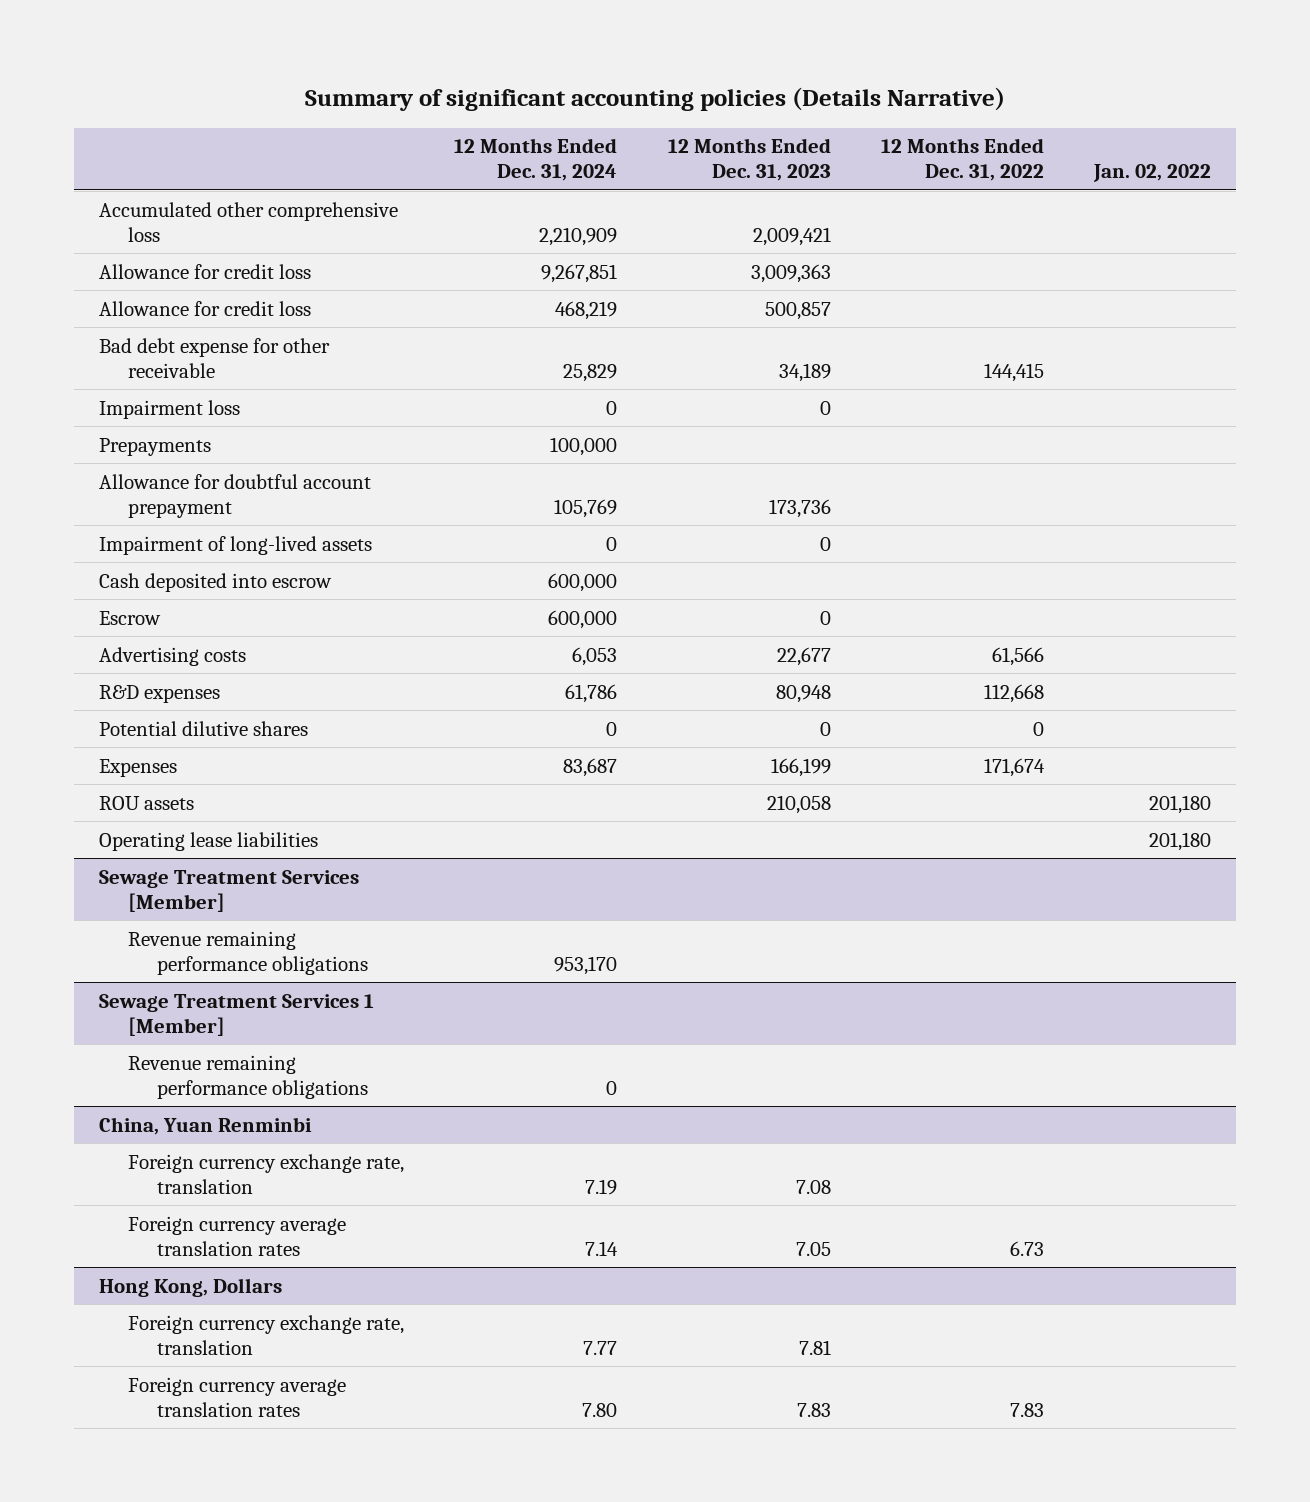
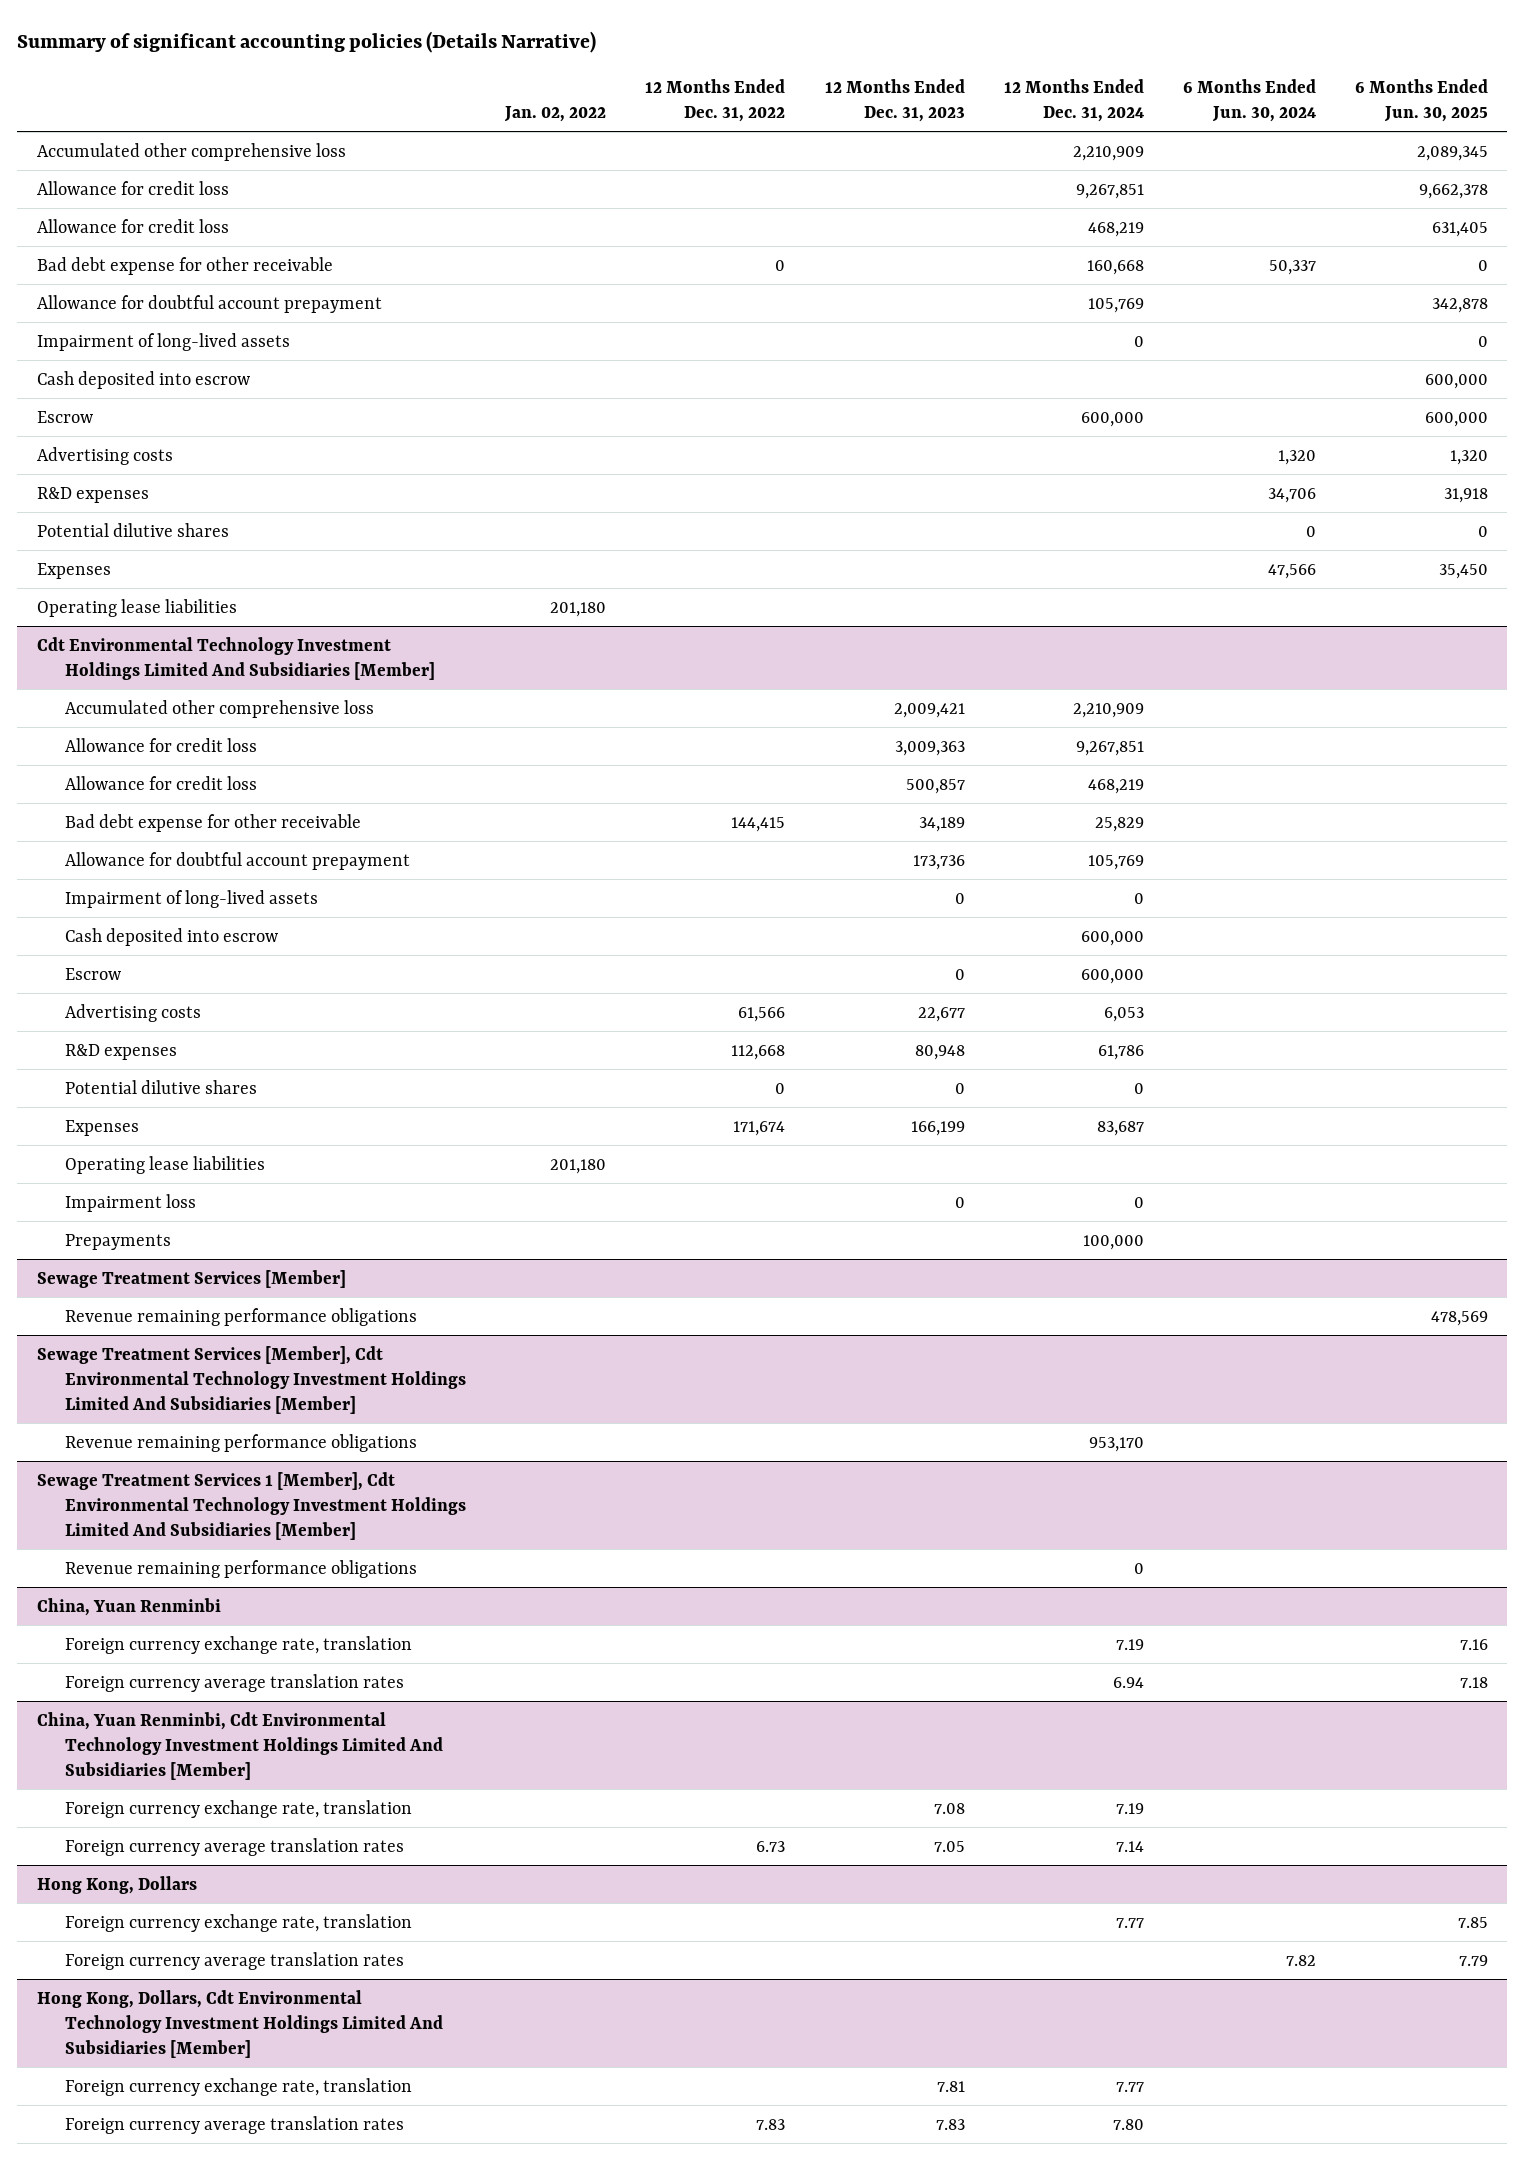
- | 12 Months Ended Dec. 31, 2024 | 12 Months Ended Dec. 31, 2023 | 12 Months Ended Dec. 31, 2022 | Jan. 02, 2022
+ | Jan. 02, 2022 | 12 Months Ended Dec. 31, 2022 | 12 Months Ended Dec. 31, 2023 | 12 Months Ended Dec. 31, 2024 | 6 Months Ended Jun. 30, 2024 | 6 Months Ended Jun. 30, 2025
+ Accumulated other comprehensive loss | | | | 2,210,909 | | 2,089,345
+ Allowance for credit loss | | | | 9,267,851 | | 9,662,378
+ Allowance for credit loss | | | | 468,219 | | 631,405
+ Bad debt expense for other receivable | | 0 | | 160,668 | 50,337 | 0
+ Allowance for doubtful account prepayment | | | | 105,769 | | 342,878
+ Impairment of long-lived assets | | | | 0 | | 0
+ Cash deposited into escrow | | | | | | 600,000
+ Escrow | | | | 600,000 | | 600,000
+ Advertising costs | | | | | 1,320 | 1,320
+ R&D expenses | | | | | 34,706 | 31,918
+ Potential dilutive shares | | | | | 0 | 0
+ Expenses | | | | | 47,566 | 35,450
+ Operating lease liabilities | 201,180 | | | | |
+ Cdt Environmental Technology Investment Holdings Limited And Subsidiaries [Member]
- Impairment loss | 0 | 0 | |
- Prepayments | 100,000 | | |
- ROU assets | | 210,058 | | 201,180
+ Impairment loss | | | 0 | 0 | |
+ Prepayments | | | | 100,000 | |
@ Sewage Treatment Services [Member]
+ Revenue remaining performance obligations | | | | | | 478,569
+ Sewage Treatment Services [Member], Cdt Environmental Technology Investment Holdings Limited And Subsidiaries [Member]
- Sewage Treatment Services 1 [Member]
+ Sewage Treatment Services 1 [Member], Cdt Environmental Technology Investment Holdings Limited And Subsidiaries [Member]
@ China, Yuan Renminbi
+ Foreign currency exchange rate, translation | | | | 7.19 | | 7.16
+ Foreign currency average translation rates | | | | 6.94 | | 7.18
+ China, Yuan Renminbi, Cdt Environmental Technology Investment Holdings Limited And Subsidiaries [Member]
@ Hong Kong, Dollars
+ Foreign currency exchange rate, translation | | | | 7.77 | | 7.85
+ Foreign currency average translation rates | | | | | 7.82 | 7.79
+ Hong Kong, Dollars, Cdt Environmental Technology Investment Holdings Limited And Subsidiaries [Member]

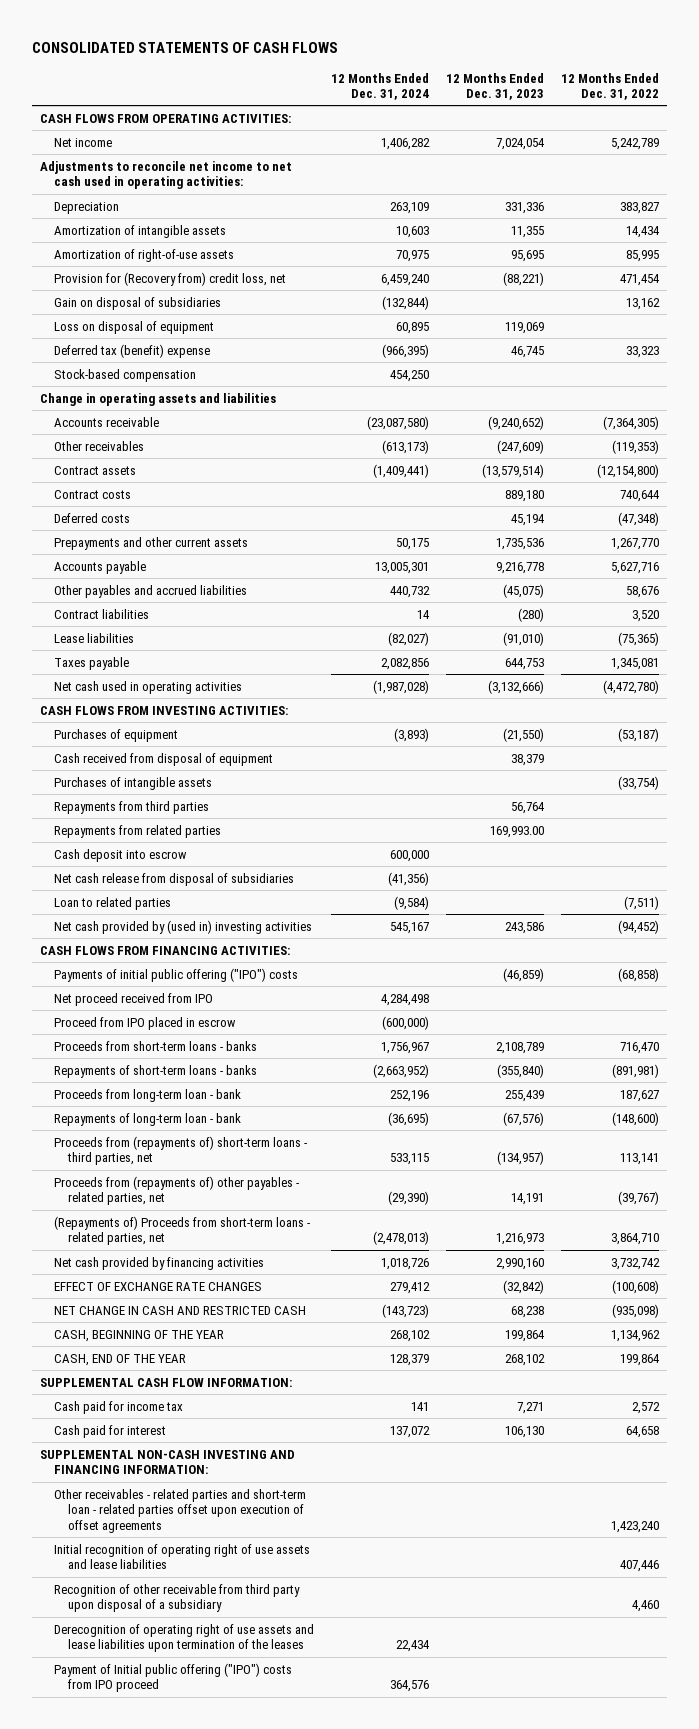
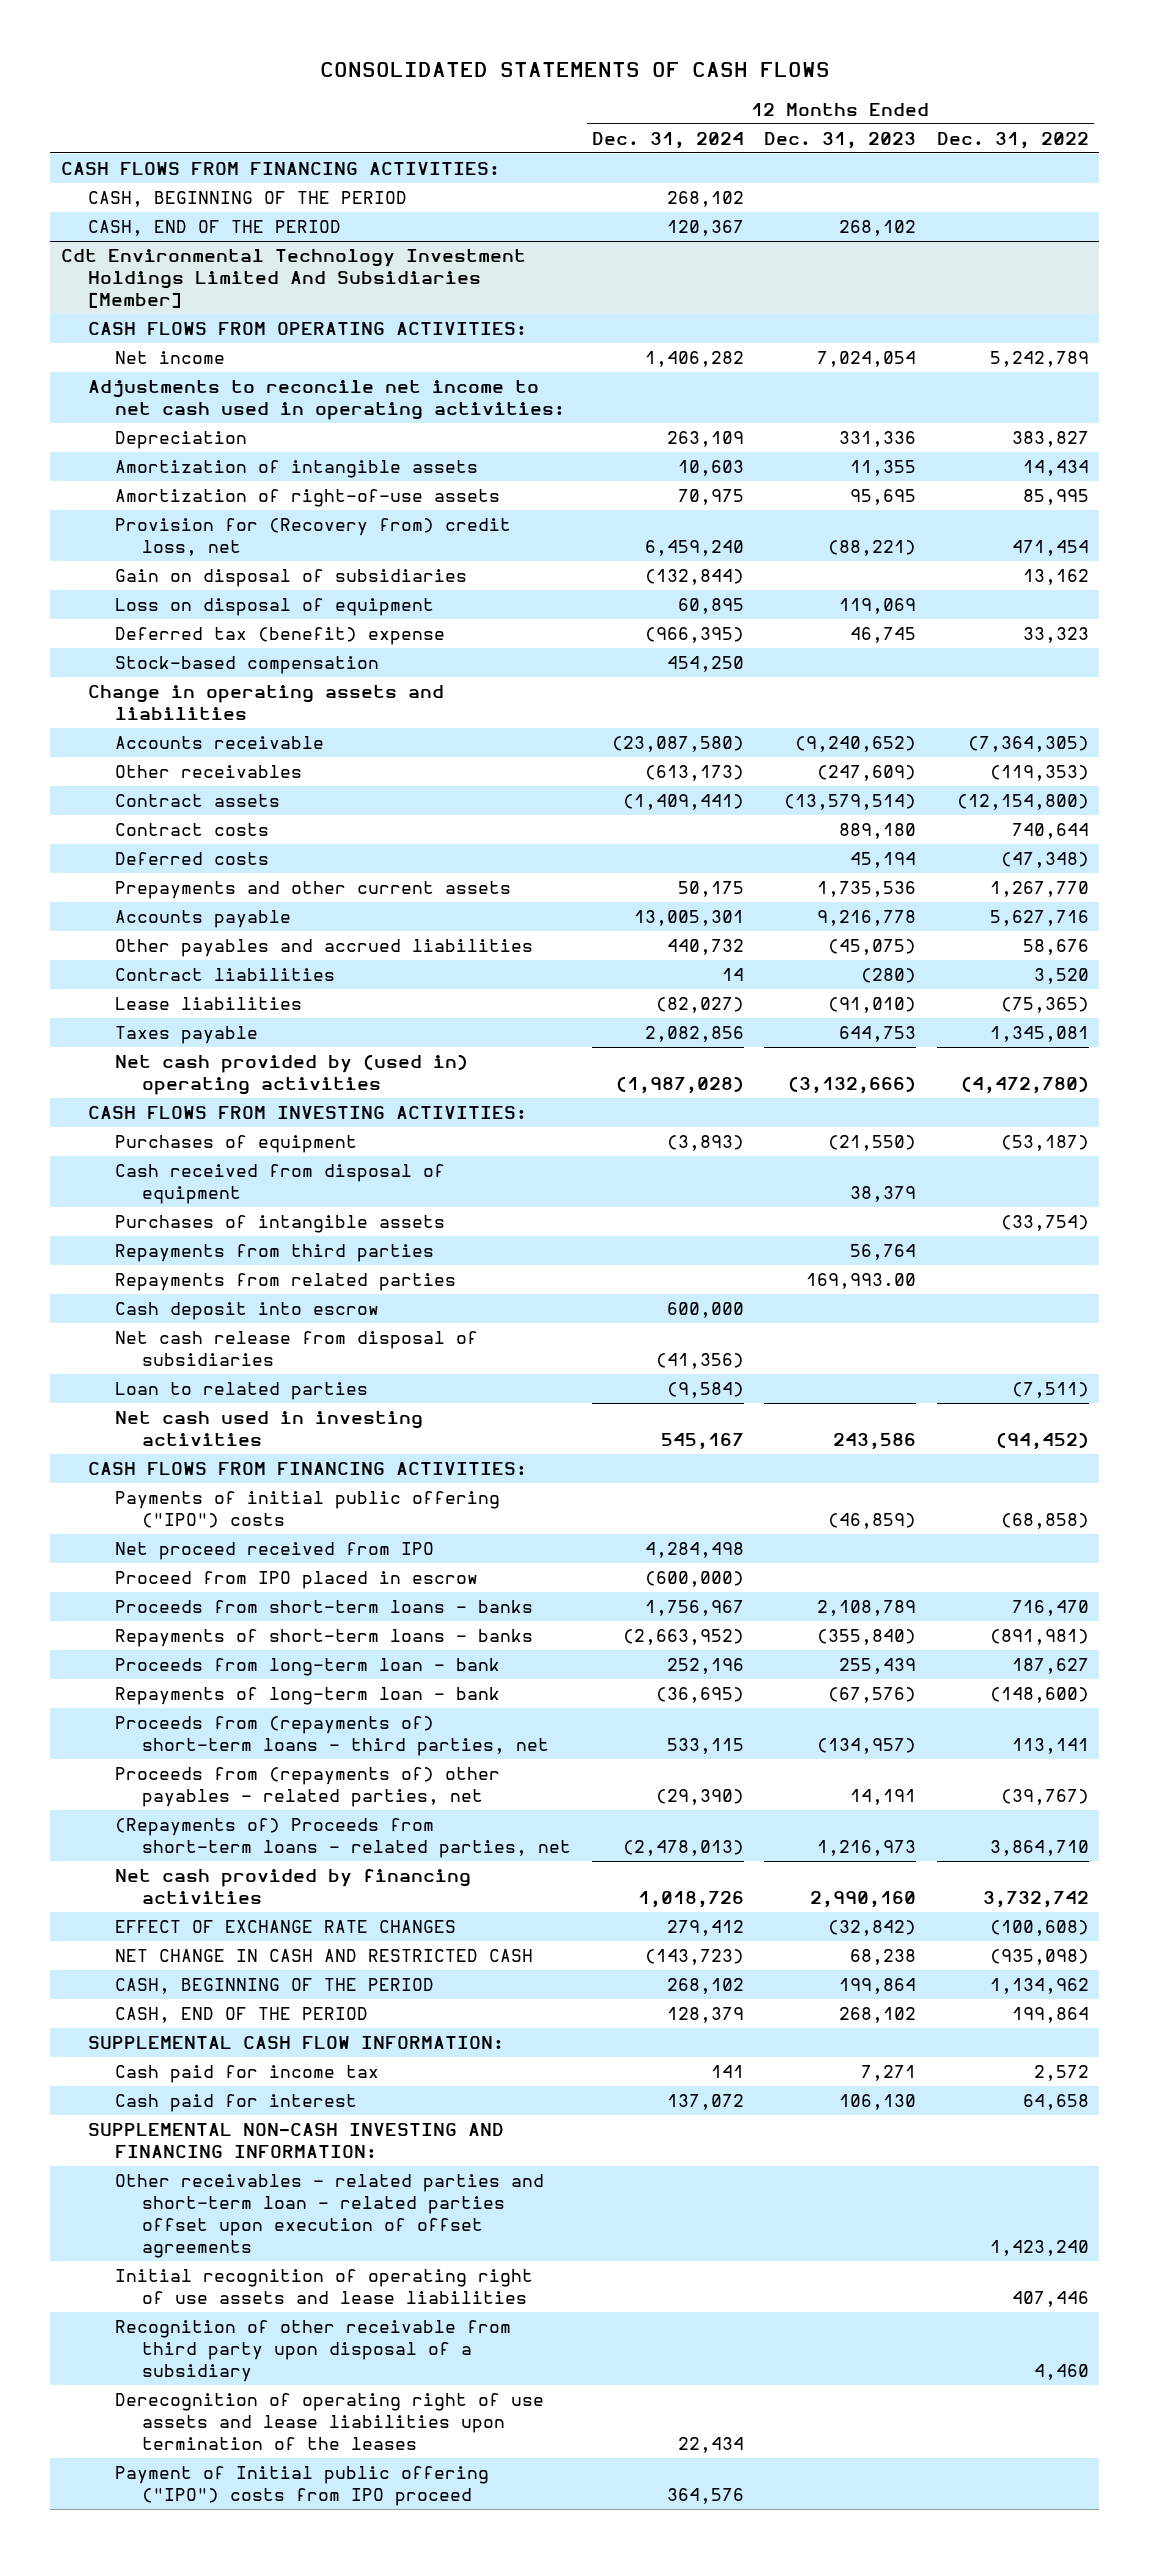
+ CASH FLOWS FROM FINANCING ACTIVITIES:
+ CASH, BEGINNING OF THE PERIOD | 268,102 | |
+ CASH, END OF THE PERIOD | 120,367 | 268,102 |
+ Cdt Environmental Technology Investment Holdings Limited And Subsidiaries [Member]
- Net cash used in operating activities | (1,987,028) | (3,132,666) | (4,472,780)
+ Net cash provided by (used in) operating activities | (1,987,028) | (3,132,666) | (4,472,780)
- Net cash provided by (used in) investing activities | 545,167 | 243,586 | (94,452)
+ Net cash used in investing activities | 545,167 | 243,586 | (94,452)
- CASH, BEGINNING OF THE YEAR | 268,102 | 199,864 | 1,134,962
- CASH, END OF THE YEAR | 128,379 | 268,102 | 199,864
+ CASH, BEGINNING OF THE PERIOD | 268,102 | 199,864 | 1,134,962
+ CASH, END OF THE PERIOD | 128,379 | 268,102 | 199,864

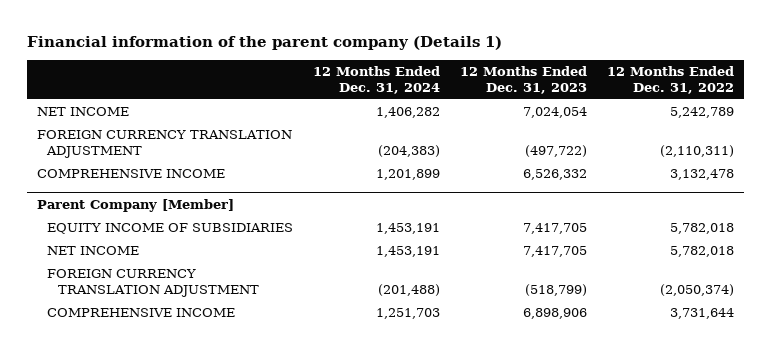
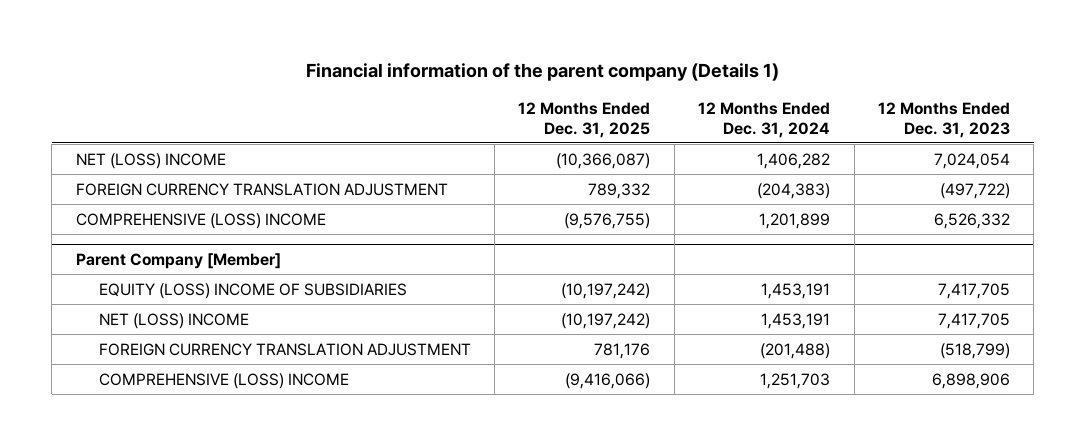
- | 12 Months Ended Dec. 31, 2024 | 12 Months Ended Dec. 31, 2023 | 12 Months Ended Dec. 31, 2022
+ | 12 Months Ended Dec. 31, 2025 | 12 Months Ended Dec. 31, 2024 | 12 Months Ended Dec. 31, 2023
- NET INCOME | 1,406,282 | 7,024,054 | 5,242,789
+ NET (LOSS) INCOME | (10,366,087) | 1,406,282 | 7,024,054
- COMPREHENSIVE INCOME | 1,201,899 | 6,526,332 | 3,132,478
+ COMPREHENSIVE (LOSS) INCOME | (9,576,755) | 1,201,899 | 6,526,332
@ Parent Company [Member]
- EQUITY INCOME OF SUBSIDIARIES | 1,453,191 | 7,417,705 | 5,782,018
- NET INCOME | 1,453,191 | 7,417,705 | 5,782,018
+ EQUITY (LOSS) INCOME OF SUBSIDIARIES | (10,197,242) | 1,453,191 | 7,417,705
+ NET (LOSS) INCOME | (10,197,242) | 1,453,191 | 7,417,705
- COMPREHENSIVE INCOME | 1,251,703 | 6,898,906 | 3,731,644
+ COMPREHENSIVE (LOSS) INCOME | (9,416,066) | 1,251,703 | 6,898,906

